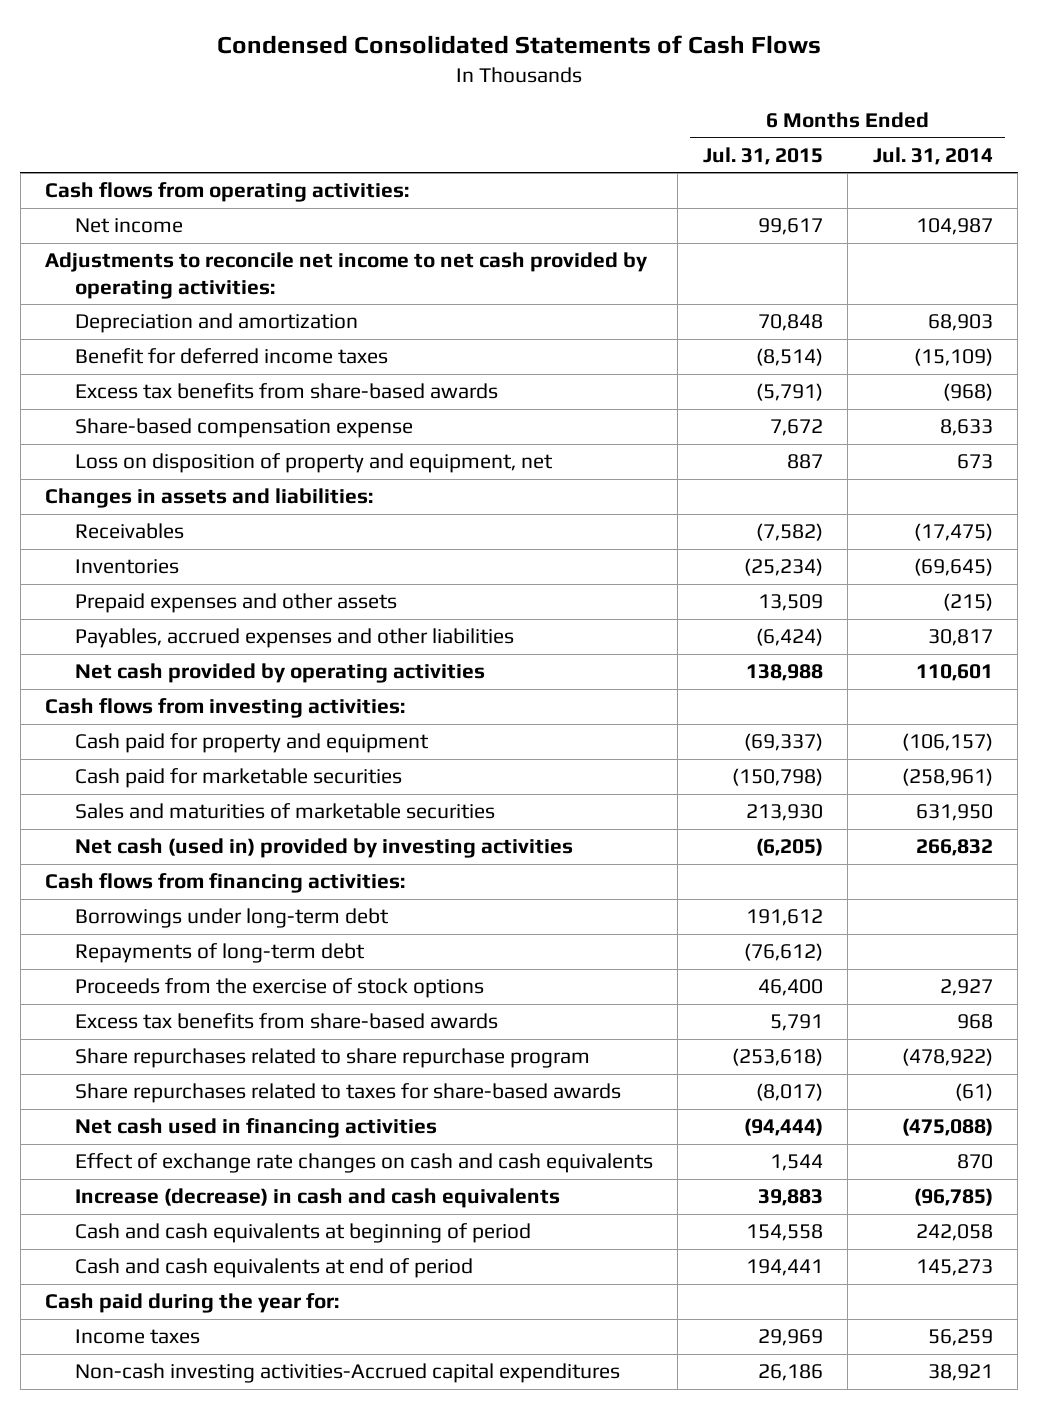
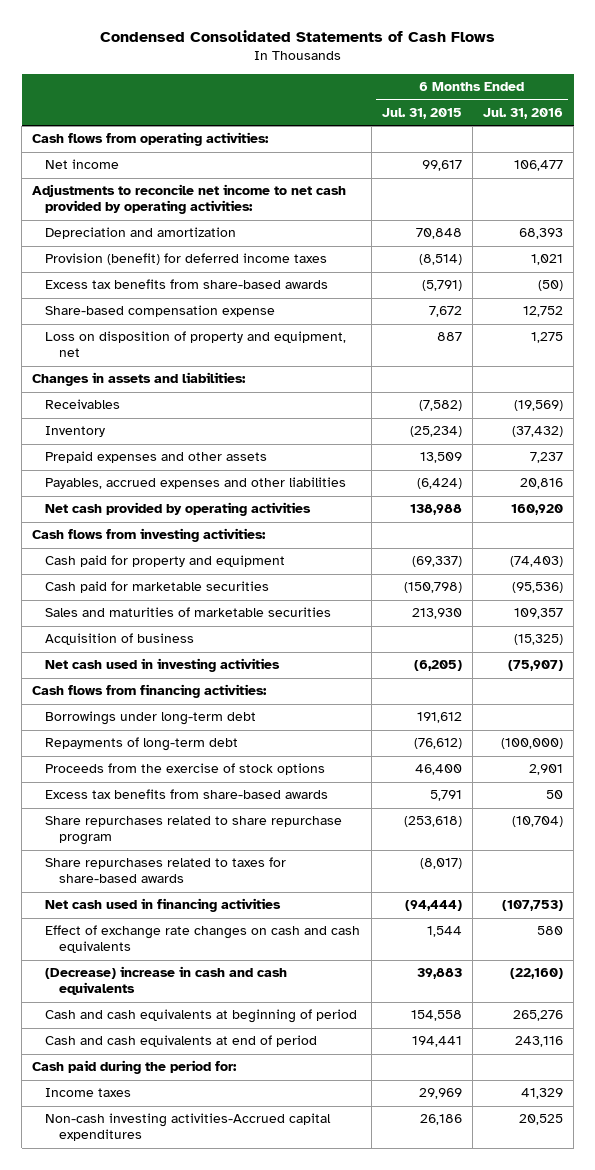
- | 6 Months Ended Jul. 31, 2015 | 6 Months Ended Jul. 31, 2014
+ | 6 Months Ended Jul. 31, 2015 | 6 Months Ended Jul. 31, 2016
- Benefit for deferred income taxes | (8,514) | (15,109)
+ Provision (benefit) for deferred income taxes | (8,514) | 1,021
- Inventories | (25,234) | (69,645)
+ Inventory | (25,234) | (37,432)
- Net cash (used in) provided by investing activities | (6,205) | 266,832
+ Acquisition of business | | (15,325)
+ Net cash used in investing activities | (6,205) | (75,907)
- Increase (decrease) in cash and cash equivalents | 39,883 | (96,785)
+ (Decrease) increase in cash and cash equivalents | 39,883 | (22,160)
- Cash paid during the year for:
+ Cash paid during the period for:

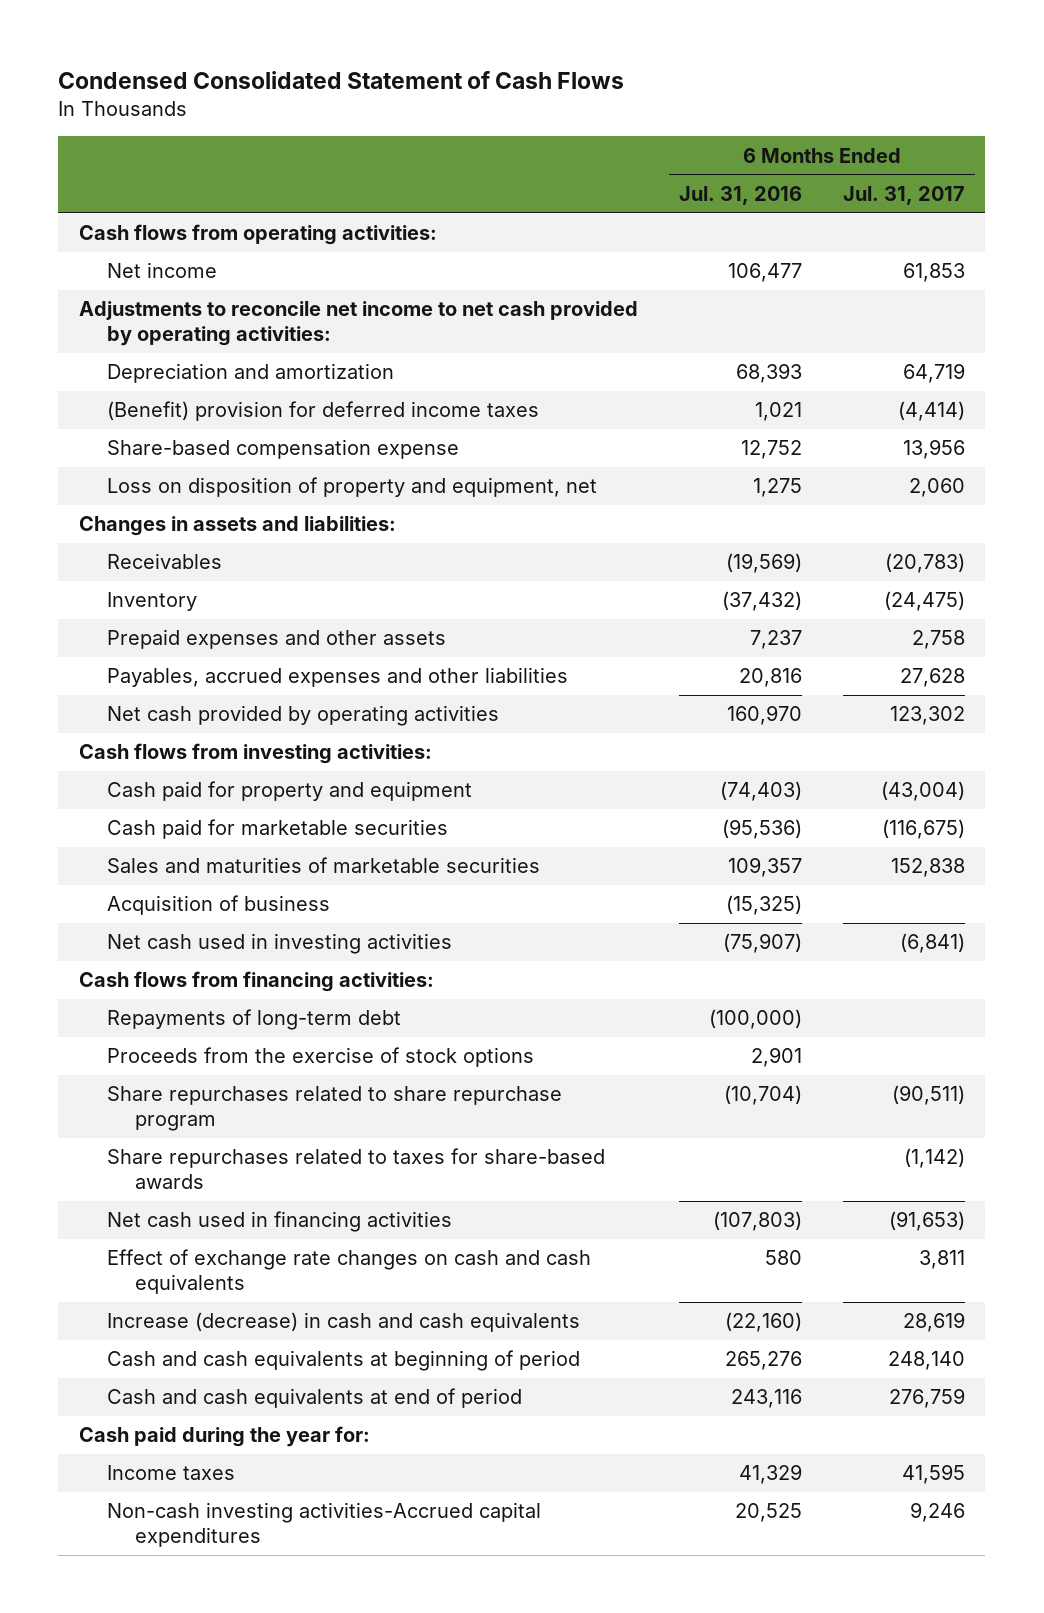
- Condensed Consolidated Statements of Cash Flows
+ Condensed Consolidated Statement of Cash Flows
- | 6 Months Ended Jul. 31, 2015 | 6 Months Ended Jul. 31, 2016
+ | 6 Months Ended Jul. 31, 2016 | 6 Months Ended Jul. 31, 2017
- Provision (benefit) for deferred income taxes | (8,514) | 1,021
- Excess tax benefits from share-based awards | (5,791) | (50)
+ (Benefit) provision for deferred income taxes | 1,021 | (4,414)
- Net cash provided by operating activities | 138,988 | 160,920
+ Net cash provided by operating activities | 160,970 | 123,302
- Borrowings under long-term debt | 191,612 |
- Excess tax benefits from share-based awards | 5,791 | 50
- Net cash used in financing activities | (94,444) | (107,753)
+ Net cash used in financing activities | (107,803) | (91,653)
- (Decrease) increase in cash and cash equivalents | 39,883 | (22,160)
+ Increase (decrease) in cash and cash equivalents | (22,160) | 28,619
- Cash paid during the period for:
+ Cash paid during the year for:

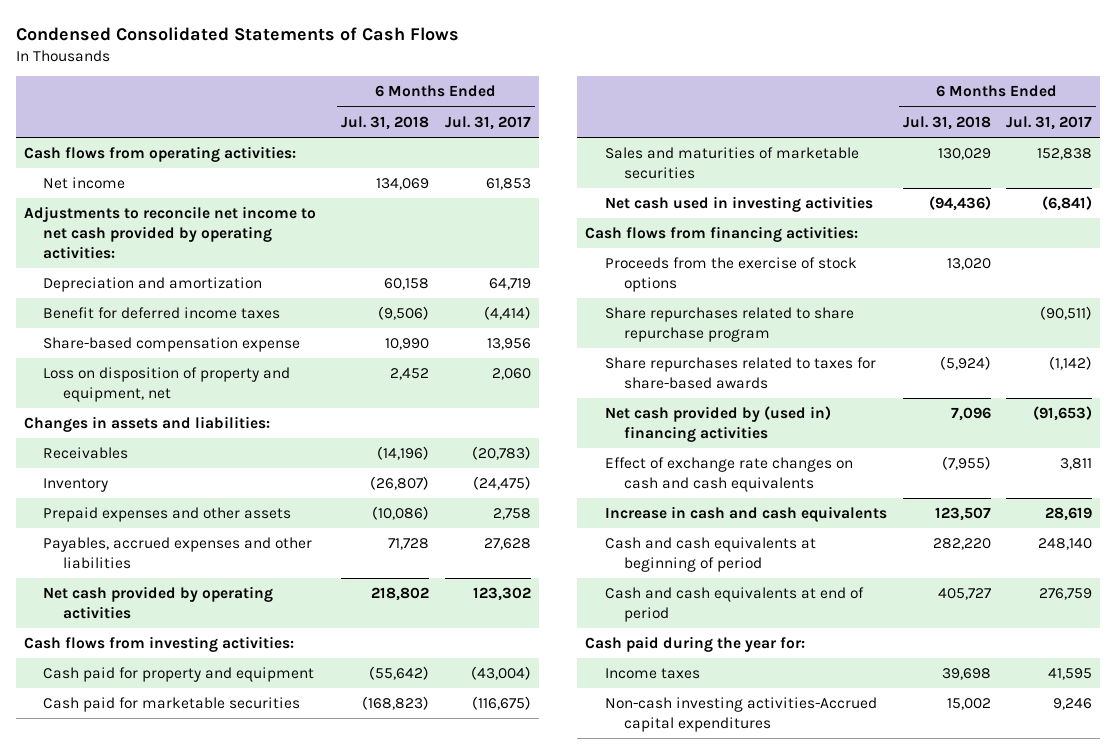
- Condensed Consolidated Statement of Cash Flows
+ Condensed Consolidated Statements of Cash Flows
- | 6 Months Ended Jul. 31, 2016 | 6 Months Ended Jul. 31, 2017
+ | 6 Months Ended Jul. 31, 2018 | 6 Months Ended Jul. 31, 2017
- (Benefit) provision for deferred income taxes | 1,021 | (4,414)
+ Benefit for deferred income taxes | (9,506) | (4,414)
- Acquisition of business | (15,325) |
- Repayments of long-term debt | (100,000) |
- Net cash used in financing activities | (107,803) | (91,653)
+ Net cash provided by (used in) financing activities | 7,096 | (91,653)
- Increase (decrease) in cash and cash equivalents | (22,160) | 28,619
+ Increase in cash and cash equivalents | 123,507 | 28,619

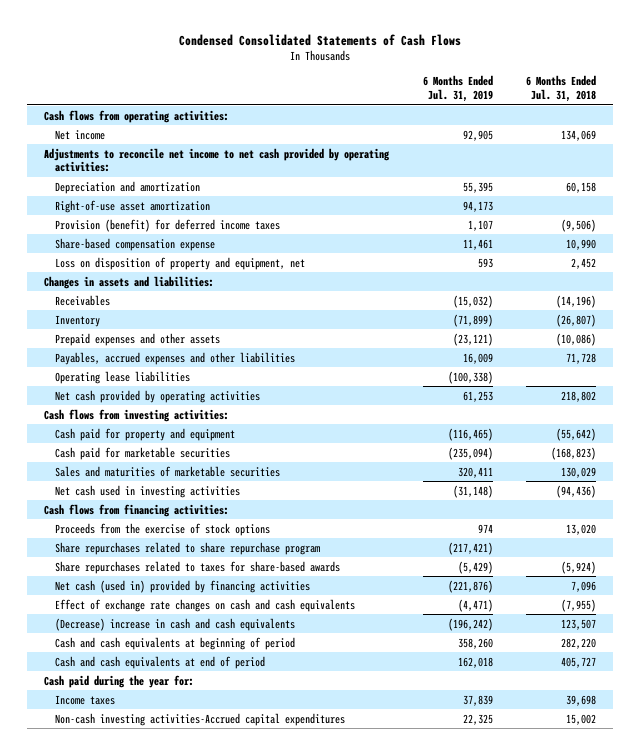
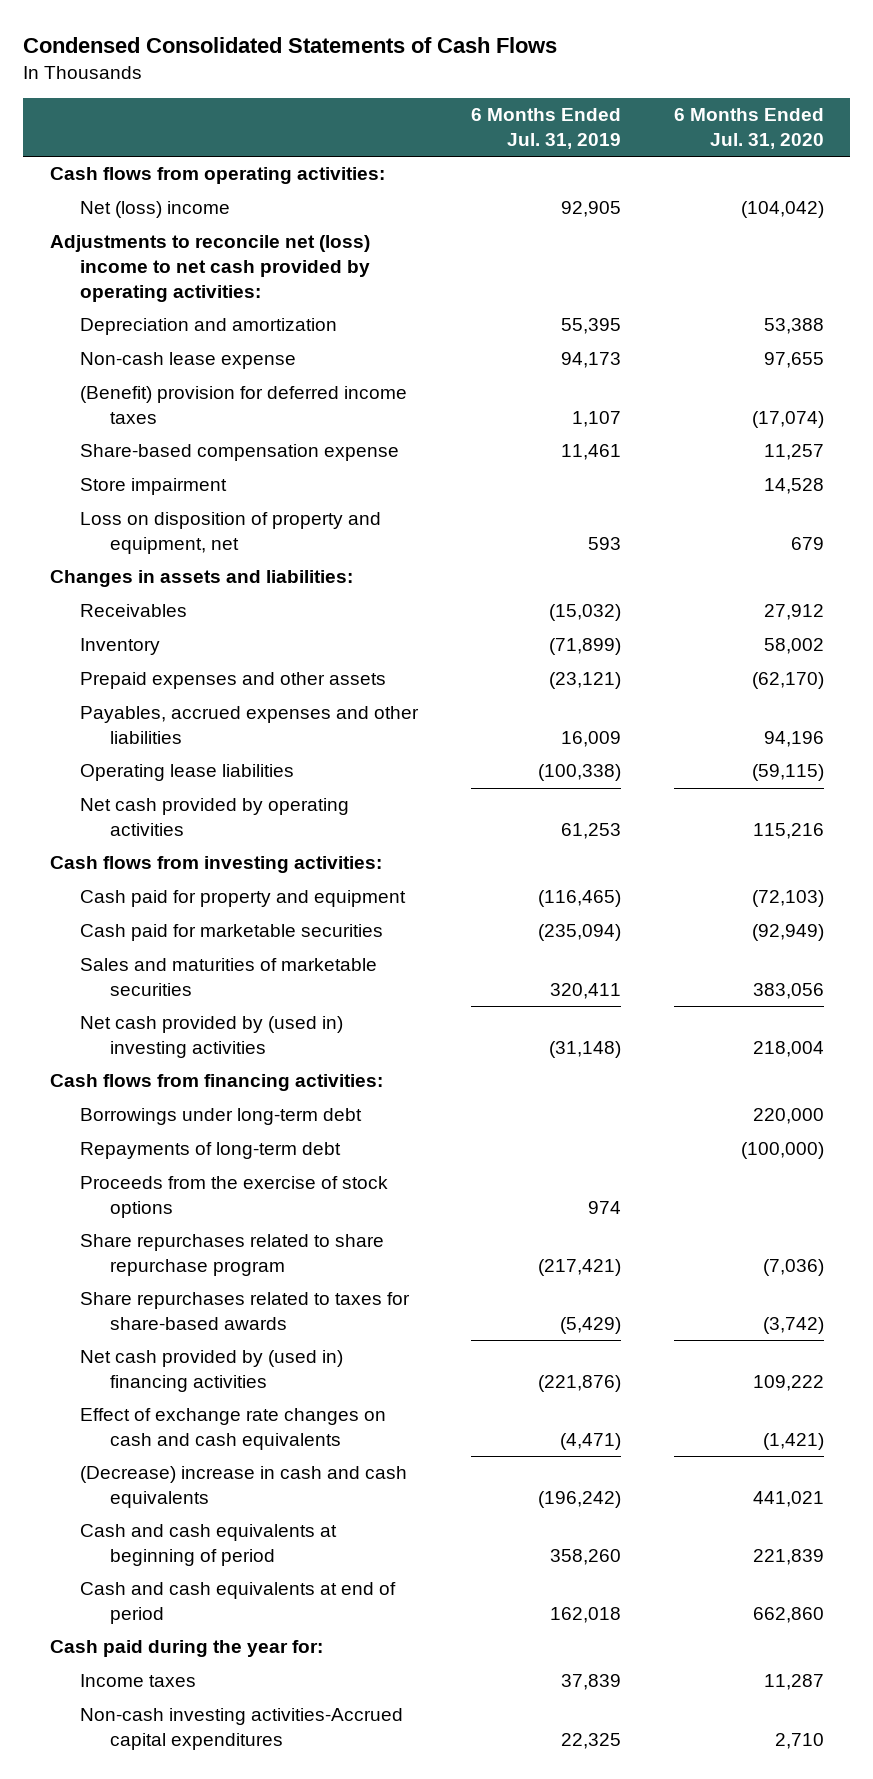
- | 6 Months Ended Jul. 31, 2019 | 6 Months Ended Jul. 31, 2018
+ | 6 Months Ended Jul. 31, 2019 | 6 Months Ended Jul. 31, 2020
- Net income | 92,905 | 134,069
- Adjustments to reconcile net income to net cash provided by operating activities:
+ Net (loss) income | 92,905 | (104,042)
+ Adjustments to reconcile net (loss) income to net cash provided by operating activities:
- Right-of-use asset amortization | 94,173 |
- Provision (benefit) for deferred income taxes | 1,107 | (9,506)
+ Non-cash lease expense | 94,173 | 97,655
+ (Benefit) provision for deferred income taxes | 1,107 | (17,074)
+ Store impairment | | 14,528
- Net cash used in investing activities | (31,148) | (94,436)
+ Net cash provided by (used in) investing activities | (31,148) | 218,004
+ Borrowings under long-term debt | | 220,000
+ Repayments of long-term debt | | (100,000)
- Net cash (used in) provided by financing activities | (221,876) | 7,096
+ Net cash provided by (used in) financing activities | (221,876) | 109,222

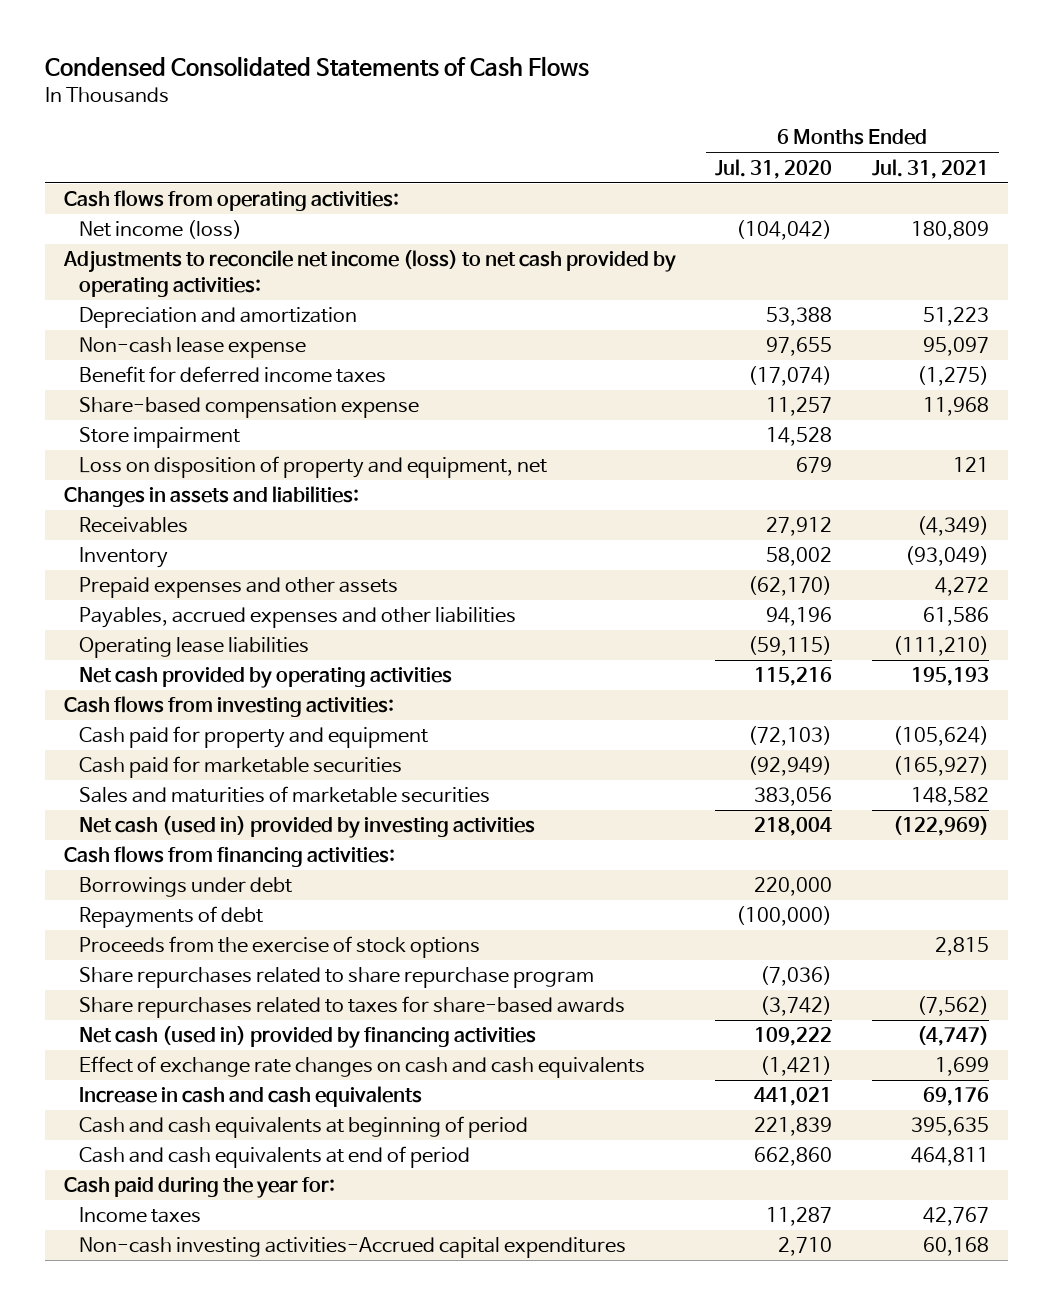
- | 6 Months Ended Jul. 31, 2019 | 6 Months Ended Jul. 31, 2020
+ | 6 Months Ended Jul. 31, 2020 | 6 Months Ended Jul. 31, 2021
- Net (loss) income | 92,905 | (104,042)
- Adjustments to reconcile net (loss) income to net cash provided by operating activities:
+ Net income (loss) | (104,042) | 180,809
+ Adjustments to reconcile net income (loss) to net cash provided by operating activities:
- (Benefit) provision for deferred income taxes | 1,107 | (17,074)
+ Benefit for deferred income taxes | (17,074) | (1,275)
- Net cash provided by (used in) investing activities | (31,148) | 218,004
+ Net cash (used in) provided by investing activities | 218,004 | (122,969)
- Borrowings under long-term debt | | 220,000
- Repayments of long-term debt | | (100,000)
+ Borrowings under debt | 220,000 |
+ Repayments of debt | (100,000) |
- Net cash provided by (used in) financing activities | (221,876) | 109,222
+ Net cash (used in) provided by financing activities | 109,222 | (4,747)
- (Decrease) increase in cash and cash equivalents | (196,242) | 441,021
+ Increase in cash and cash equivalents | 441,021 | 69,176

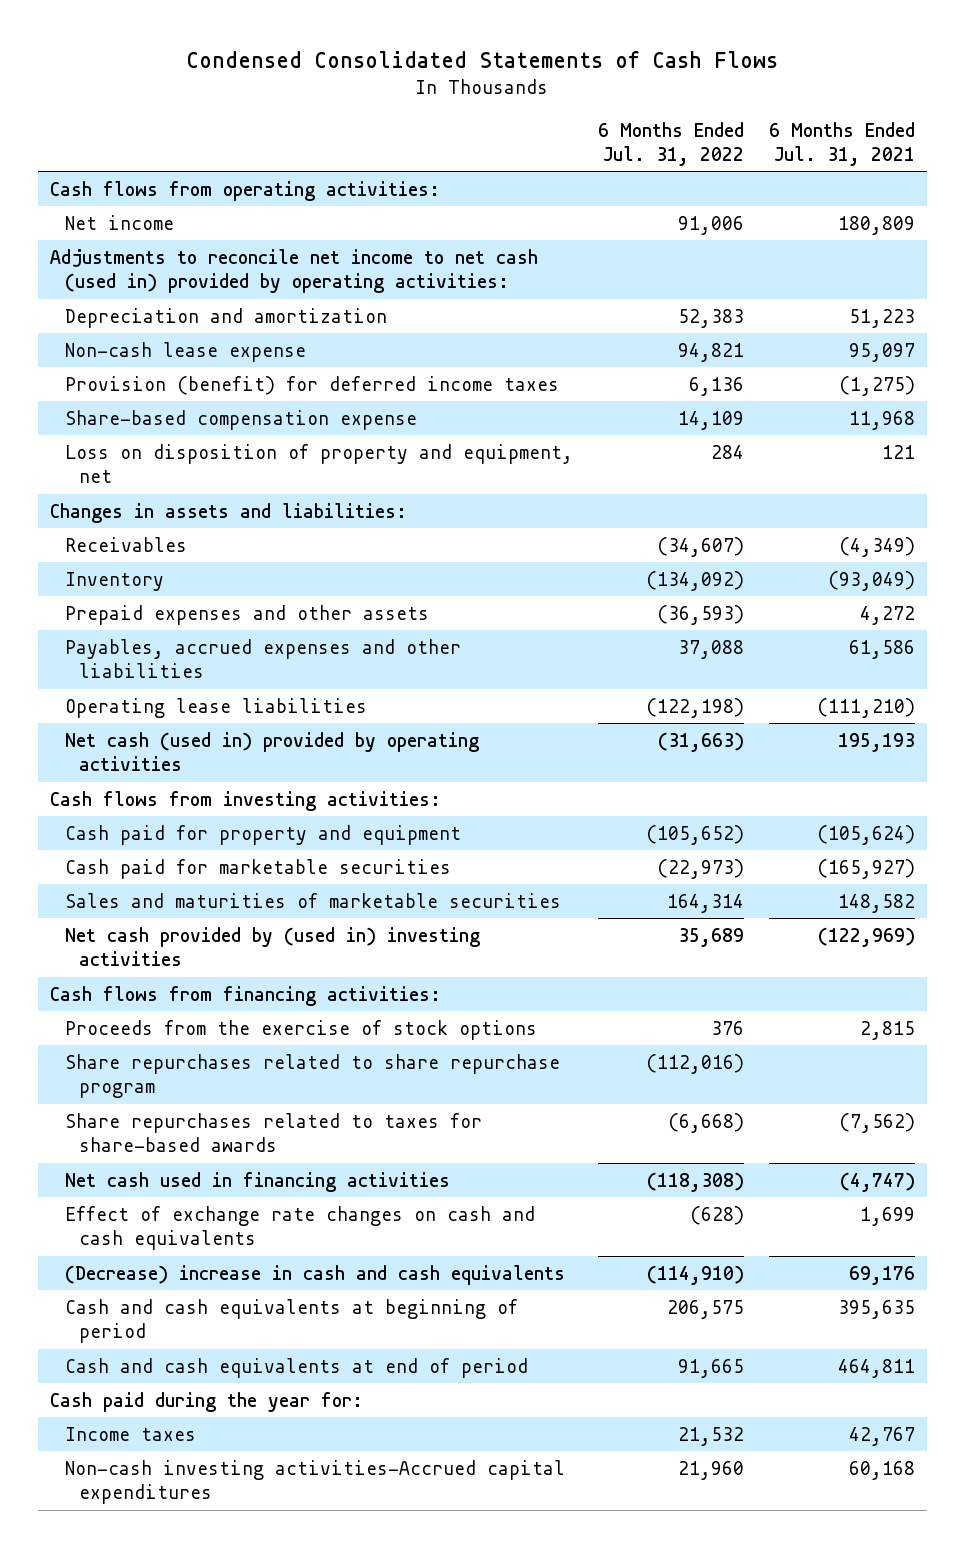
- | 6 Months Ended Jul. 31, 2020 | 6 Months Ended Jul. 31, 2021
+ | 6 Months Ended Jul. 31, 2022 | 6 Months Ended Jul. 31, 2021
- Net income (loss) | (104,042) | 180,809
- Adjustments to reconcile net income (loss) to net cash provided by operating activities:
+ Net income | 91,006 | 180,809
+ Adjustments to reconcile net income to net cash (used in) provided by operating activities:
- Benefit for deferred income taxes | (17,074) | (1,275)
+ Provision (benefit) for deferred income taxes | 6,136 | (1,275)
- Store impairment | 14,528 |
- Net cash provided by operating activities | 115,216 | 195,193
+ Net cash (used in) provided by operating activities | (31,663) | 195,193
- Net cash (used in) provided by investing activities | 218,004 | (122,969)
+ Net cash provided by (used in) investing activities | 35,689 | (122,969)
- Borrowings under debt | 220,000 |
- Repayments of debt | (100,000) |
- Net cash (used in) provided by financing activities | 109,222 | (4,747)
+ Net cash used in financing activities | (118,308) | (4,747)
- Increase in cash and cash equivalents | 441,021 | 69,176
+ (Decrease) increase in cash and cash equivalents | (114,910) | 69,176

